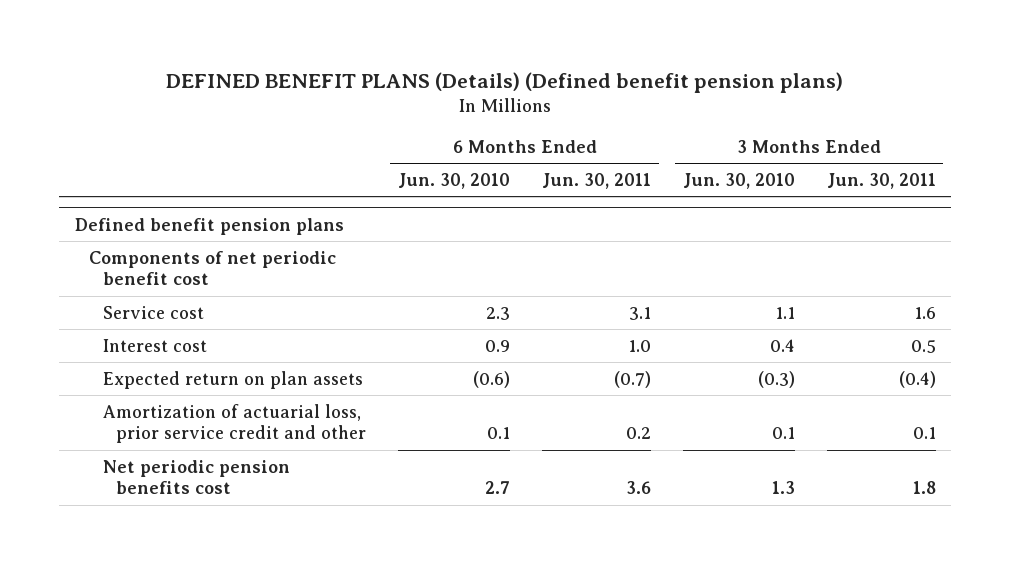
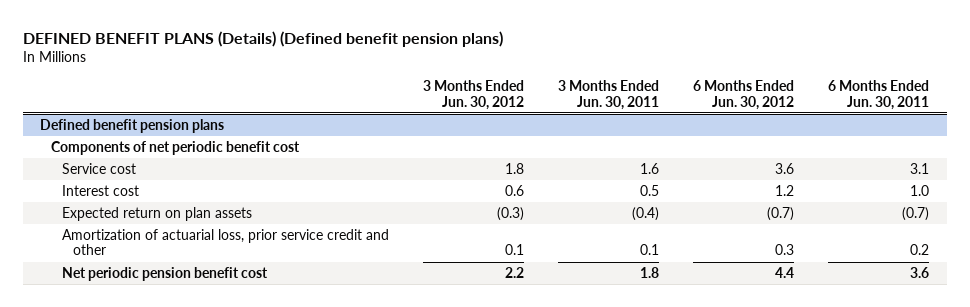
- | 6 Months Ended Jun. 30, 2010 | 6 Months Ended Jun. 30, 2011 | 3 Months Ended Jun. 30, 2010 | 3 Months Ended Jun. 30, 2011
+ | 3 Months Ended Jun. 30, 2012 | 3 Months Ended Jun. 30, 2011 | 6 Months Ended Jun. 30, 2012 | 6 Months Ended Jun. 30, 2011
@ Defined benefit pension plans
- Net periodic pension benefits cost | 2.7 | 3.6 | 1.3 | 1.8
+ Net periodic pension benefit cost | 2.2 | 1.8 | 4.4 | 3.6

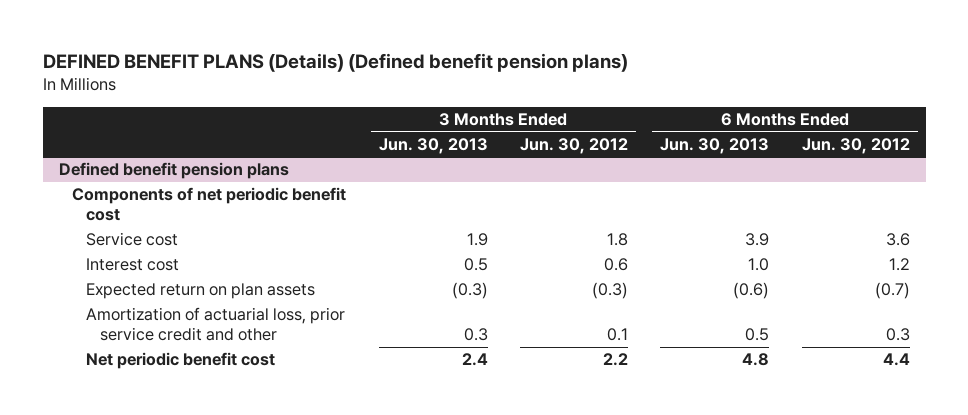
- | 3 Months Ended Jun. 30, 2012 | 3 Months Ended Jun. 30, 2011 | 6 Months Ended Jun. 30, 2012 | 6 Months Ended Jun. 30, 2011
+ | 3 Months Ended Jun. 30, 2013 | 3 Months Ended Jun. 30, 2012 | 6 Months Ended Jun. 30, 2013 | 6 Months Ended Jun. 30, 2012
@ Defined benefit pension plans
- Net periodic pension benefit cost | 2.2 | 1.8 | 4.4 | 3.6
+ Net periodic benefit cost | 2.4 | 2.2 | 4.8 | 4.4

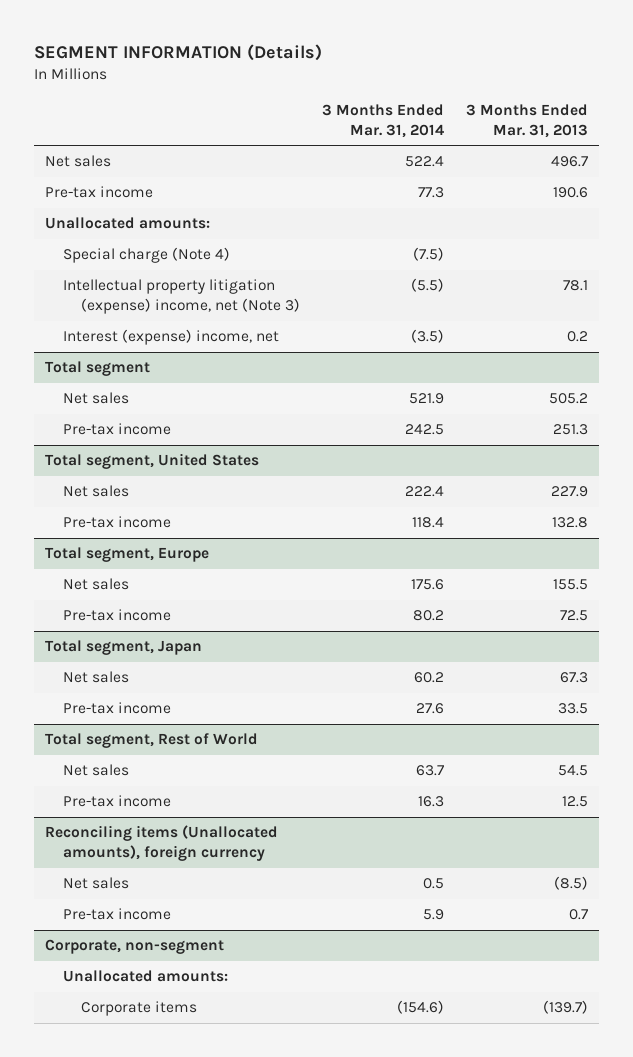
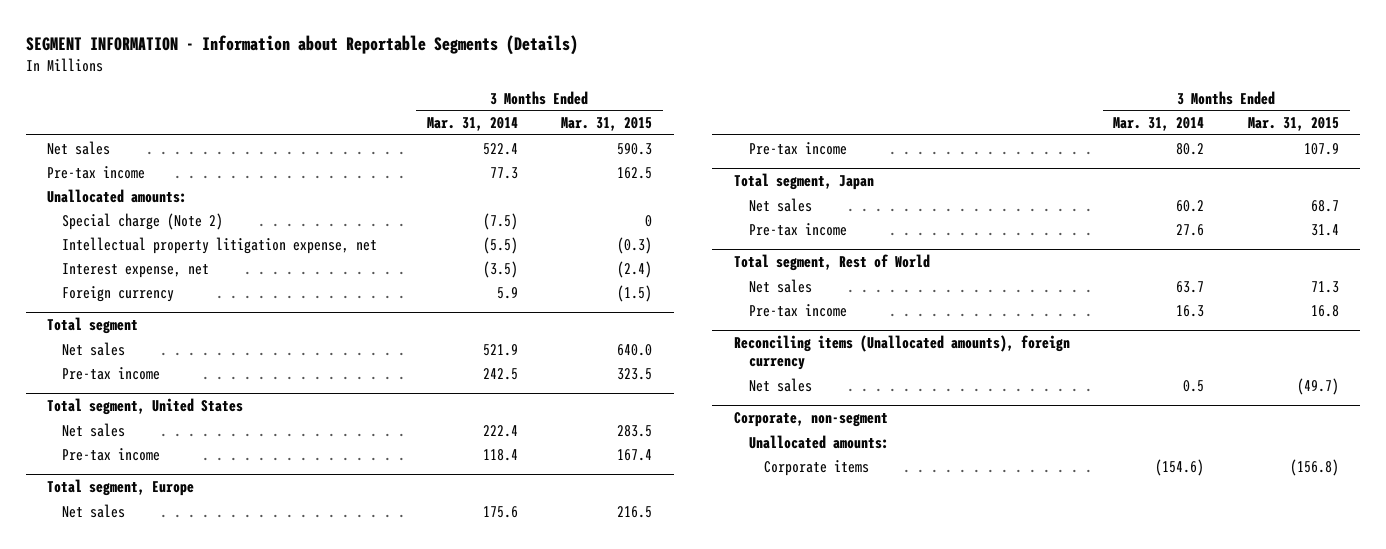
- SEGMENT INFORMATION (Details)
+ SEGMENT INFORMATION - Information about Reportable Segments (Details)
- | 3 Months Ended Mar. 31, 2014 | 3 Months Ended Mar. 31, 2013
+ | 3 Months Ended Mar. 31, 2014 | 3 Months Ended Mar. 31, 2015
- Special charge (Note 4) | (7.5) |
- Intellectual property litigation (expense) income, net (Note 3) | (5.5) | 78.1
- Interest (expense) income, net | (3.5) | 0.2
+ Special charge (Note 2) | (7.5) | 0
+ Intellectual property litigation expense, net | (5.5) | (0.3)
+ Interest expense, net | (3.5) | (2.4)
+ Foreign currency | 5.9 | (1.5)
@ Reconciling items (Unallocated amounts), foreign currency
- Pre-tax income | 5.9 | 0.7

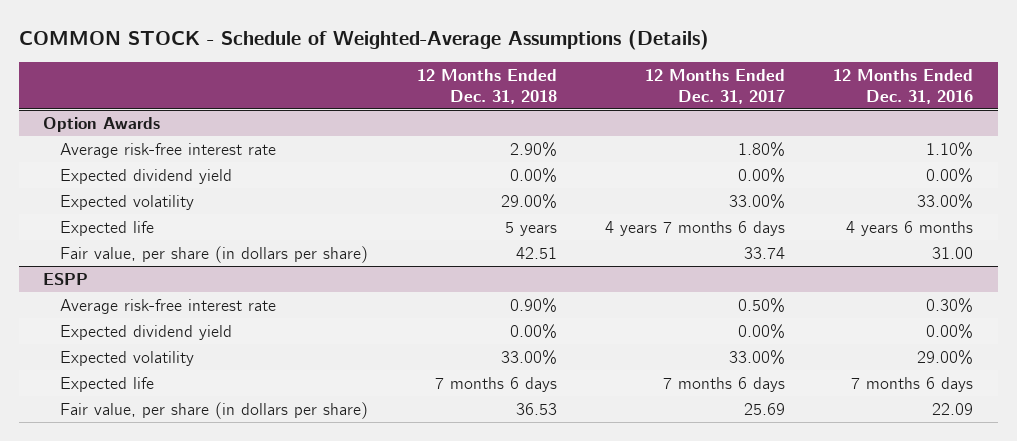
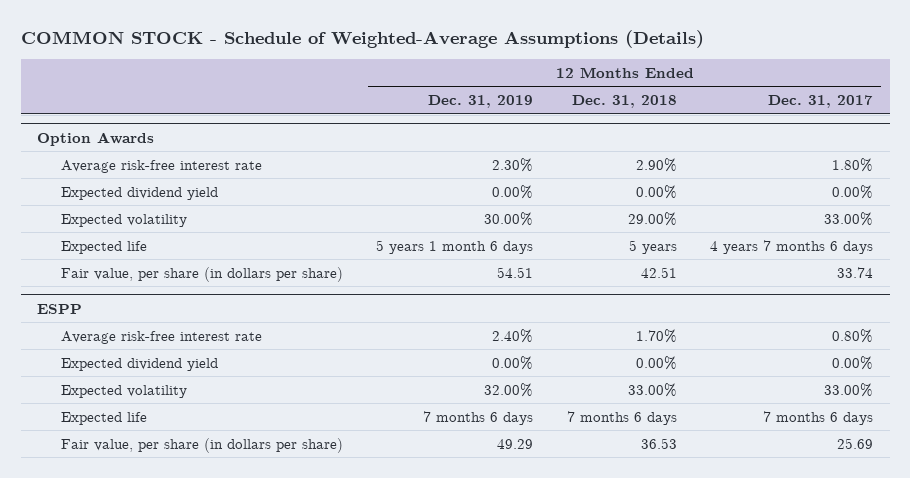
- | 12 Months Ended Dec. 31, 2018 | 12 Months Ended Dec. 31, 2017 | 12 Months Ended Dec. 31, 2016
+ | 12 Months Ended Dec. 31, 2019 | 12 Months Ended Dec. 31, 2018 | 12 Months Ended Dec. 31, 2017
@ ESPP
- Average risk-free interest rate | 0.90% | 0.50% | 0.30%
+ Average risk-free interest rate | 2.40% | 1.70% | 0.80%

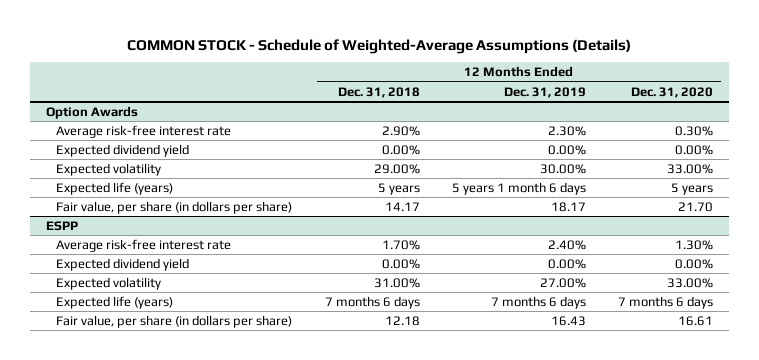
- | 12 Months Ended Dec. 31, 2019 | 12 Months Ended Dec. 31, 2018 | 12 Months Ended Dec. 31, 2017
+ | 12 Months Ended Dec. 31, 2018 | 12 Months Ended Dec. 31, 2019 | 12 Months Ended Dec. 31, 2020
@ Option Awards
- Expected life | 5 years 1 month 6 days | 5 years | 4 years 7 months 6 days
- Fair value, per share (in dollars per share) | 54.51 | 42.51 | 33.74
+ Expected life (years) | 5 years | 5 years 1 month 6 days | 5 years
+ Fair value, per share (in dollars per share) | 14.17 | 18.17 | 21.70
@ ESPP
- Expected volatility | 32.00% | 33.00% | 33.00%
- Expected life | 7 months 6 days | 7 months 6 days | 7 months 6 days
- Fair value, per share (in dollars per share) | 49.29 | 36.53 | 25.69
+ Expected volatility | 31.00% | 27.00% | 33.00%
+ Expected life (years) | 7 months 6 days | 7 months 6 days | 7 months 6 days
+ Fair value, per share (in dollars per share) | 12.18 | 16.43 | 16.61

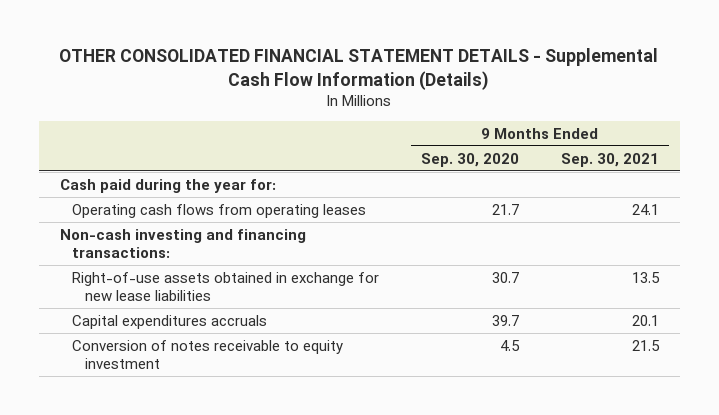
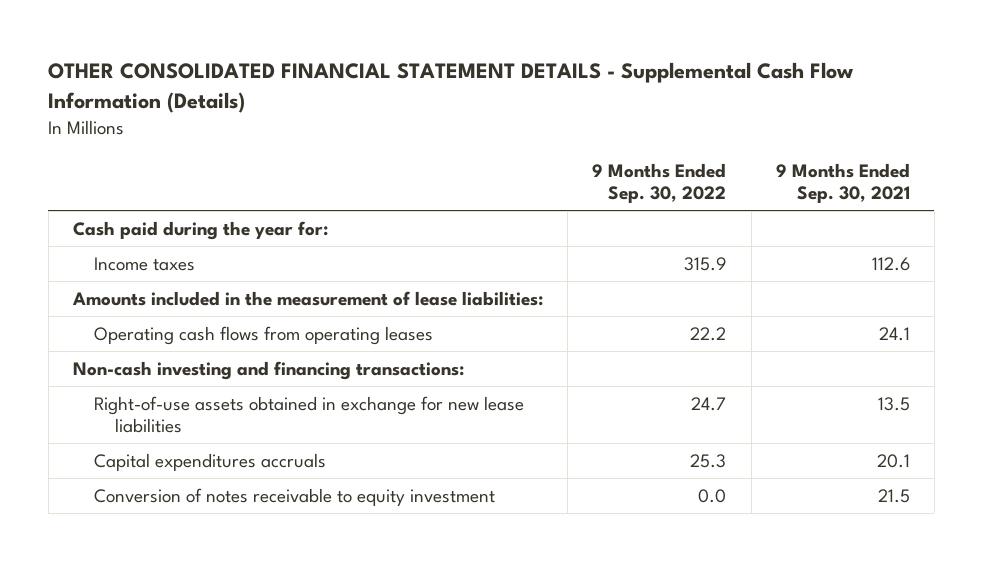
- | 9 Months Ended Sep. 30, 2020 | 9 Months Ended Sep. 30, 2021
+ | 9 Months Ended Sep. 30, 2022 | 9 Months Ended Sep. 30, 2021
+ Income taxes | 315.9 | 112.6
+ Amounts included in the measurement of lease liabilities:

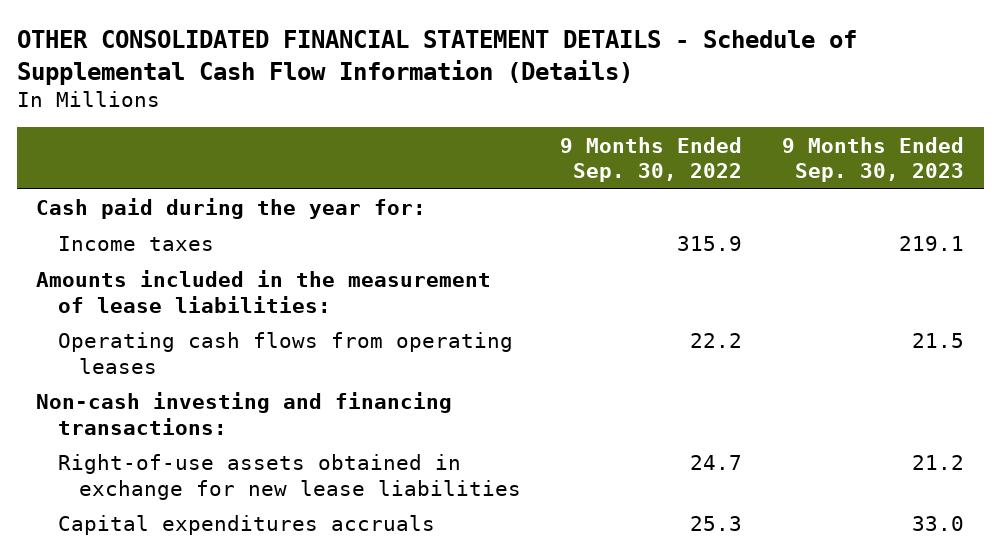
- OTHER CONSOLIDATED FINANCIAL STATEMENT DETAILS - Supplemental Cash Flow Information (Details)
+ OTHER CONSOLIDATED FINANCIAL STATEMENT DETAILS - Schedule of Supplemental Cash Flow Information (Details)
- | 9 Months Ended Sep. 30, 2022 | 9 Months Ended Sep. 30, 2021
+ | 9 Months Ended Sep. 30, 2022 | 9 Months Ended Sep. 30, 2023
- Conversion of notes receivable to equity investment | 0.0 | 21.5

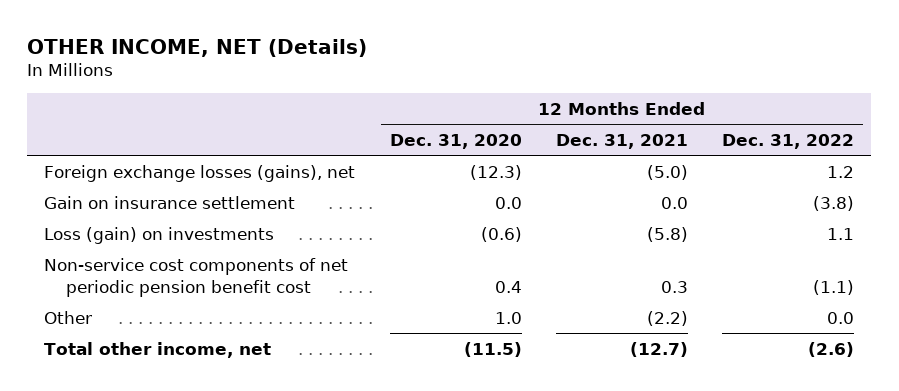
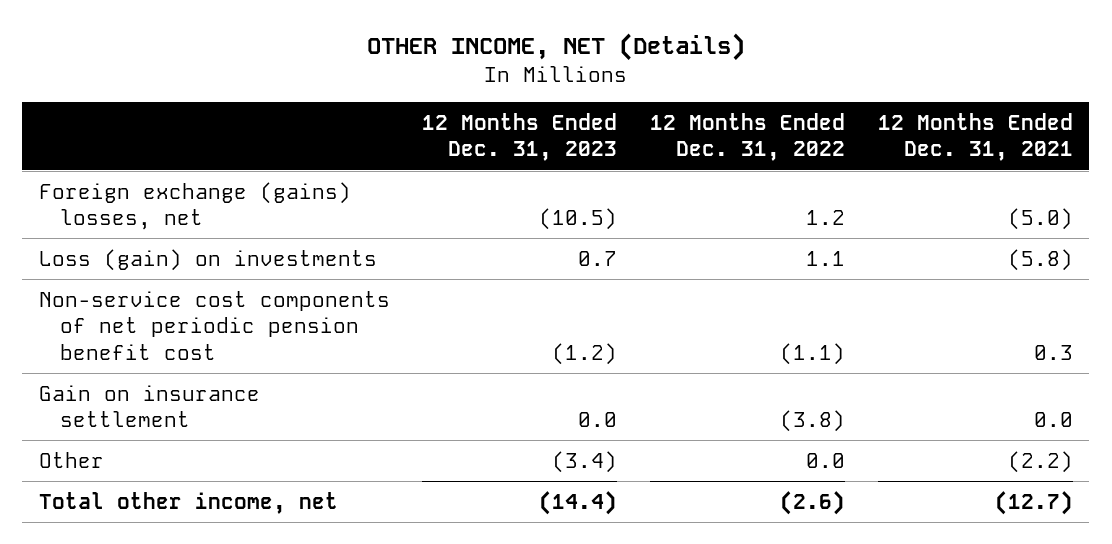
- | 12 Months Ended Dec. 31, 2020 | 12 Months Ended Dec. 31, 2021 | 12 Months Ended Dec. 31, 2022
+ | 12 Months Ended Dec. 31, 2023 | 12 Months Ended Dec. 31, 2022 | 12 Months Ended Dec. 31, 2021
- Foreign exchange losses (gains), net | (12.3) | (5.0) | 1.2
+ Foreign exchange (gains) losses, net | (10.5) | 1.2 | (5.0)
moved down: Gain on insurance settlement | 0.0 | (3.8) | 0.0

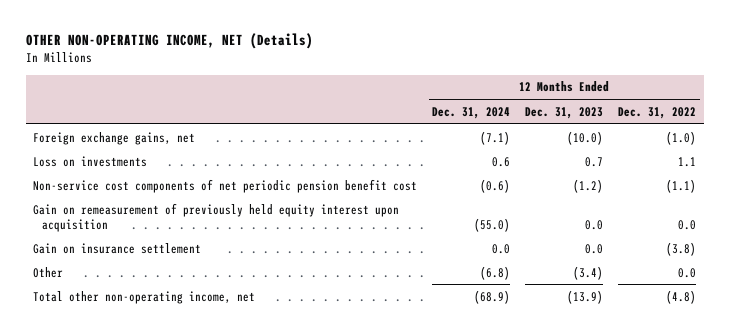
- OTHER INCOME, NET (Details)
+ OTHER NON-OPERATING INCOME, NET (Details)
- | 12 Months Ended Dec. 31, 2023 | 12 Months Ended Dec. 31, 2022 | 12 Months Ended Dec. 31, 2021
+ | 12 Months Ended Dec. 31, 2024 | 12 Months Ended Dec. 31, 2023 | 12 Months Ended Dec. 31, 2022
- Foreign exchange (gains) losses, net | (10.5) | 1.2 | (5.0)
- Loss (gain) on investments | 0.7 | 1.1 | (5.8)
+ Foreign exchange gains, net | (7.1) | (10.0) | (1.0)
+ Loss on investments | 0.6 | 0.7 | 1.1
+ Gain on remeasurement of previously held equity interest upon acquisition | (55.0) | 0.0 | 0.0
- Total other income, net | (14.4) | (2.6) | (12.7)
+ Total other non-operating income, net | (68.9) | (13.9) | (4.8)

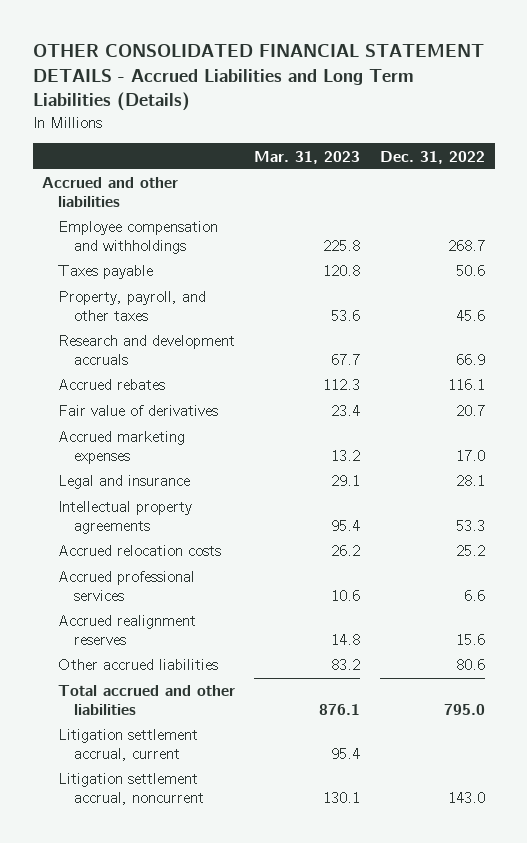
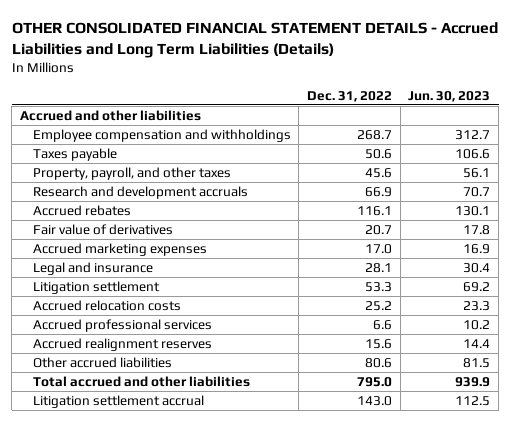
- | Mar. 31, 2023 | Dec. 31, 2022
+ | Dec. 31, 2022 | Jun. 30, 2023
- Intellectual property agreements | 95.4 | 53.3
+ Litigation settlement | 53.3 | 69.2
- Litigation settlement accrual, current | 95.4 |
- Litigation settlement accrual, noncurrent | 130.1 | 143.0
+ Litigation settlement accrual | 143.0 | 112.5

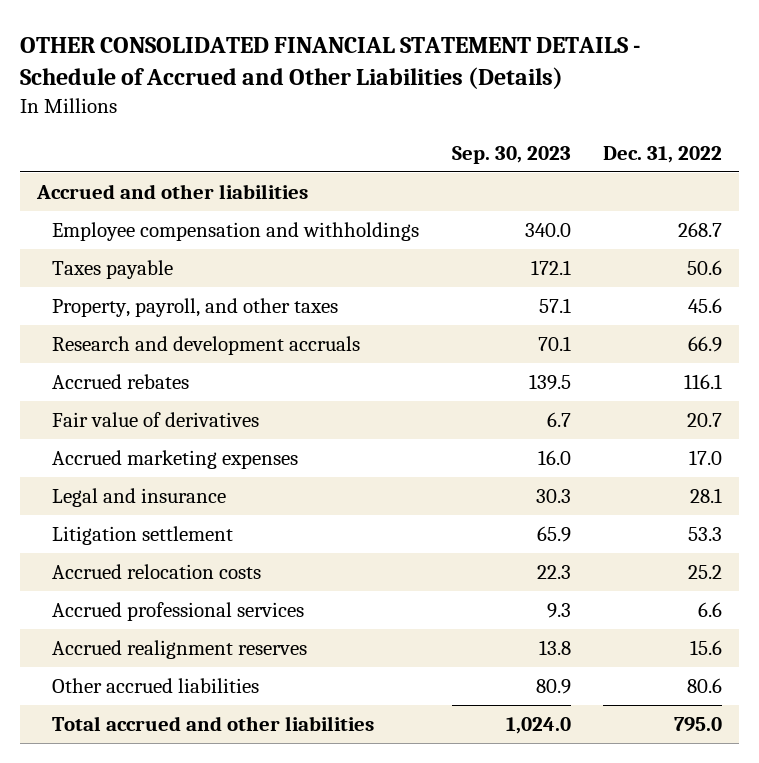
- OTHER CONSOLIDATED FINANCIAL STATEMENT DETAILS - Accrued Liabilities and Long Term Liabilities (Details)
+ OTHER CONSOLIDATED FINANCIAL STATEMENT DETAILS - Schedule of Accrued and Other Liabilities (Details)
- | Dec. 31, 2022 | Jun. 30, 2023
+ | Sep. 30, 2023 | Dec. 31, 2022
- Litigation settlement accrual | 143.0 | 112.5

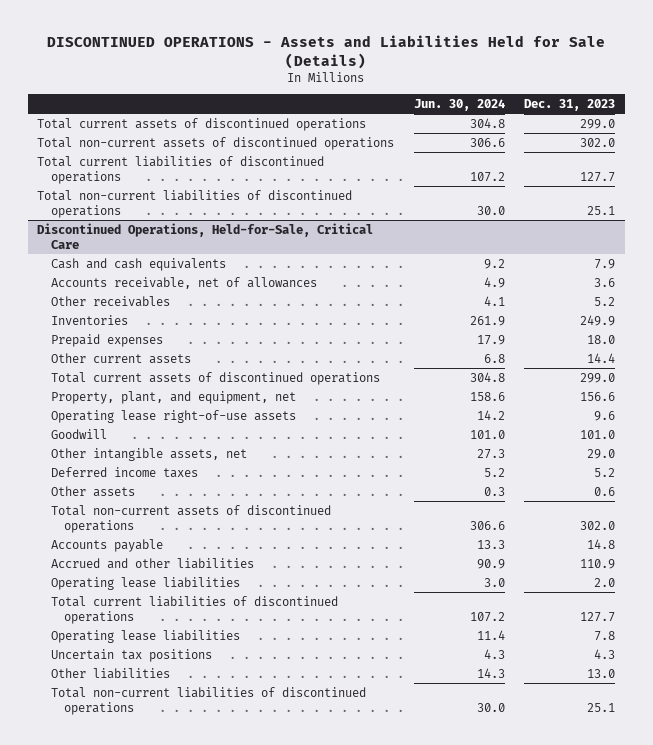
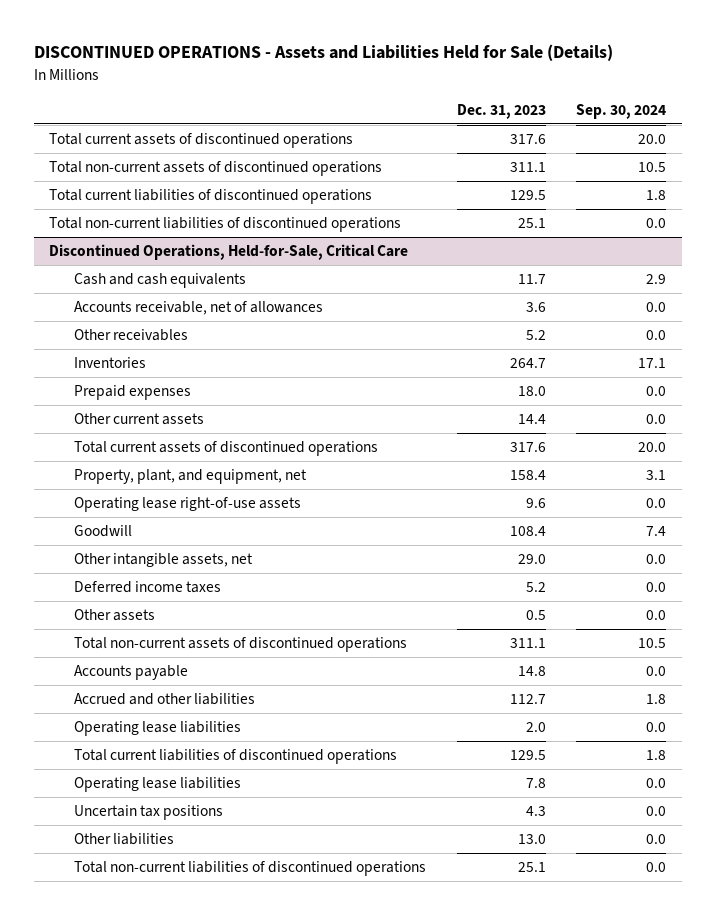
- | Jun. 30, 2024 | Dec. 31, 2023
+ | Dec. 31, 2023 | Sep. 30, 2024
- Total current assets of discontinued operations | 304.8 | 299.0
- Total non-current assets of discontinued operations | 306.6 | 302.0
- Total current liabilities of discontinued operations | 107.2 | 127.7
+ Total current assets of discontinued operations | 317.6 | 20.0
+ Total non-current assets of discontinued operations | 311.1 | 10.5
+ Total current liabilities of discontinued operations | 129.5 | 1.8
@ Discontinued Operations, Held-for-Sale, Critical Care
- Cash and cash equivalents | 9.2 | 7.9
+ Cash and cash equivalents | 11.7 | 2.9
- Inventories | 261.9 | 249.9
+ Inventories | 264.7 | 17.1
- Total current assets of discontinued operations | 304.8 | 299.0
- Property, plant, and equipment, net | 158.6 | 156.6
+ Total current assets of discontinued operations | 317.6 | 20.0
+ Property, plant, and equipment, net | 158.4 | 3.1
- Goodwill | 101.0 | 101.0
+ Goodwill | 108.4 | 7.4
- Other assets | 0.3 | 0.6
- Total non-current assets of discontinued operations | 306.6 | 302.0
+ Other assets | 0.5 | 0.0
+ Total non-current assets of discontinued operations | 311.1 | 10.5
- Accrued and other liabilities | 90.9 | 110.9
+ Accrued and other liabilities | 112.7 | 1.8
- Total current liabilities of discontinued operations | 107.2 | 127.7
+ Total current liabilities of discontinued operations | 129.5 | 1.8

